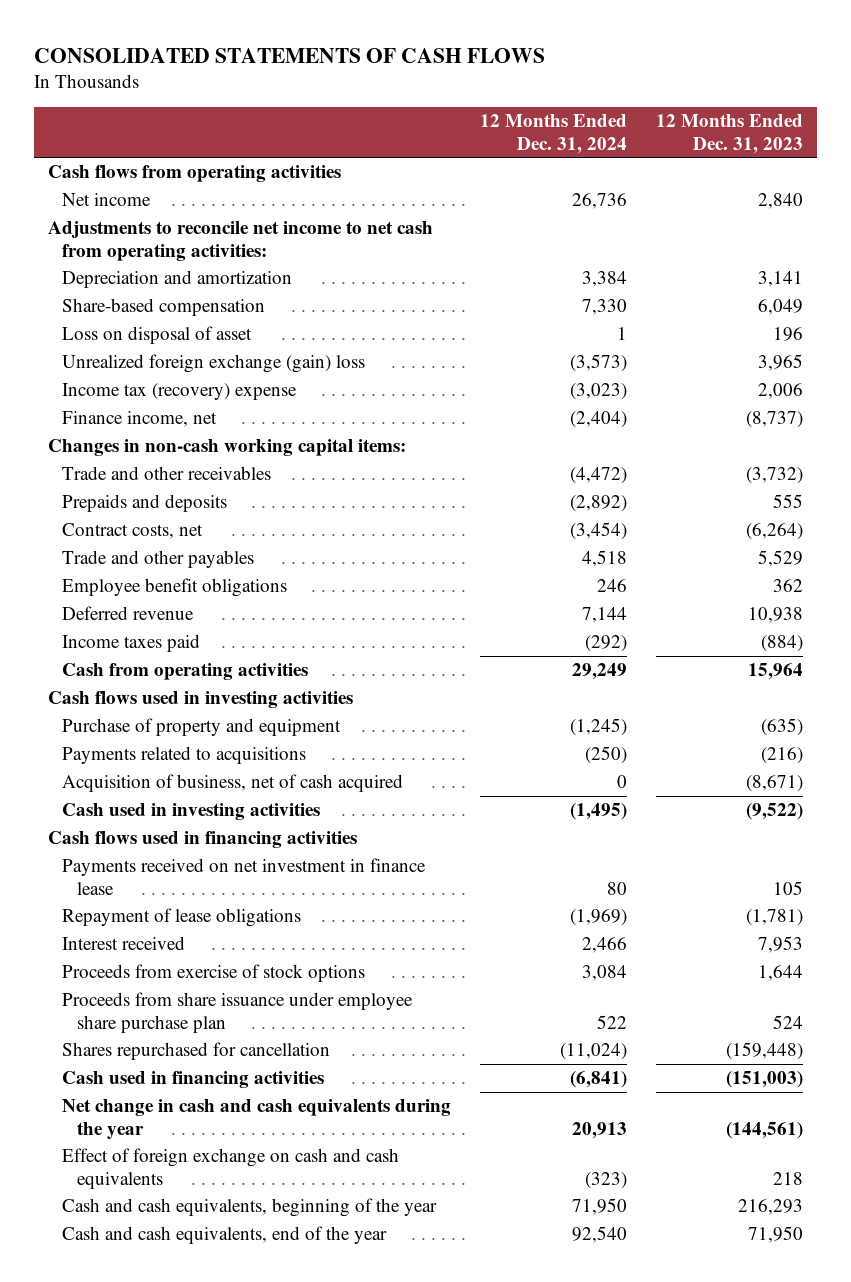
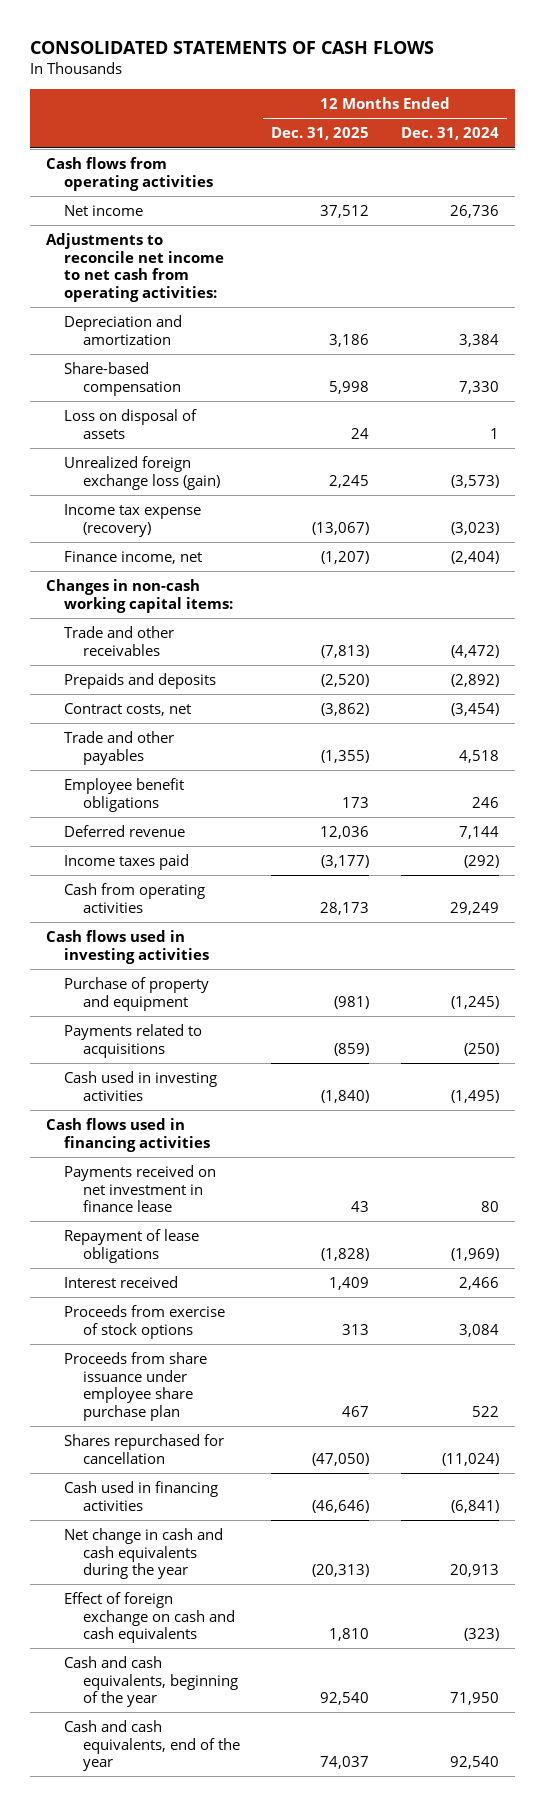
- | 12 Months Ended Dec. 31, 2024 | 12 Months Ended Dec. 31, 2023
+ | 12 Months Ended Dec. 31, 2025 | 12 Months Ended Dec. 31, 2024
- Loss on disposal of asset | 1 | 196
- Unrealized foreign exchange (gain) loss | (3,573) | 3,965
- Income tax (recovery) expense | (3,023) | 2,006
+ Loss on disposal of assets | 24 | 1
+ Unrealized foreign exchange loss (gain) | 2,245 | (3,573)
+ Income tax expense (recovery) | (13,067) | (3,023)
- Acquisition of business, net of cash acquired | 0 | (8,671)

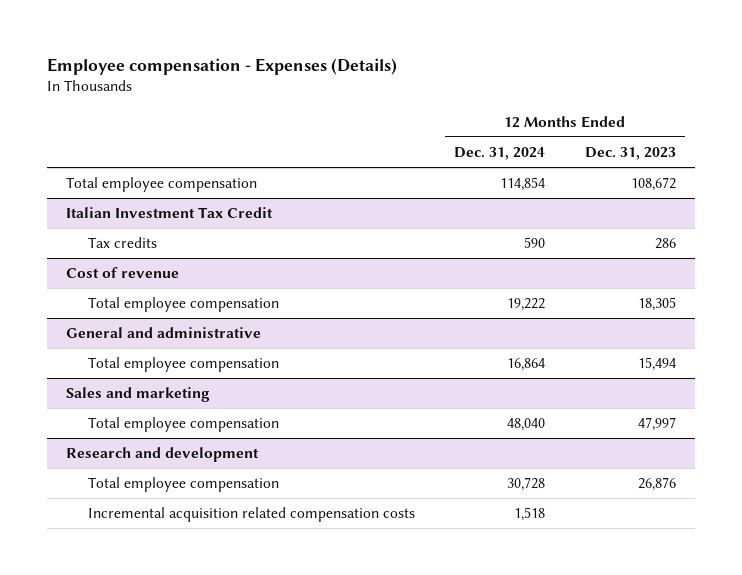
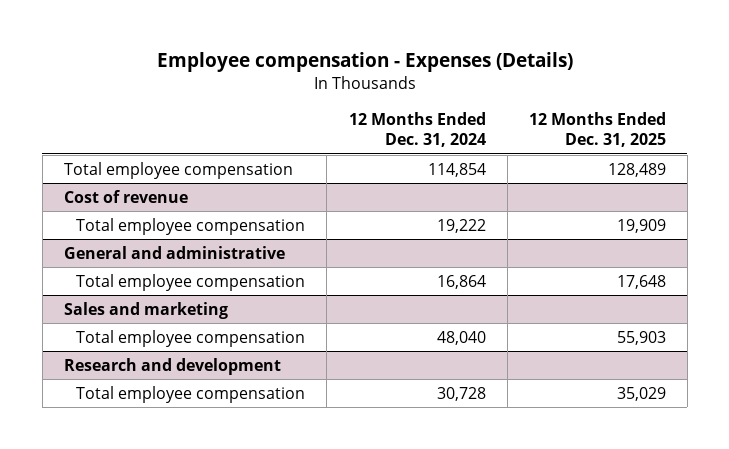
- | 12 Months Ended Dec. 31, 2024 | 12 Months Ended Dec. 31, 2023
+ | 12 Months Ended Dec. 31, 2024 | 12 Months Ended Dec. 31, 2025
- Italian Investment Tax Credit
- Tax credits | 590 | 286
@ Research and development
- Incremental acquisition related compensation costs | 1,518 |

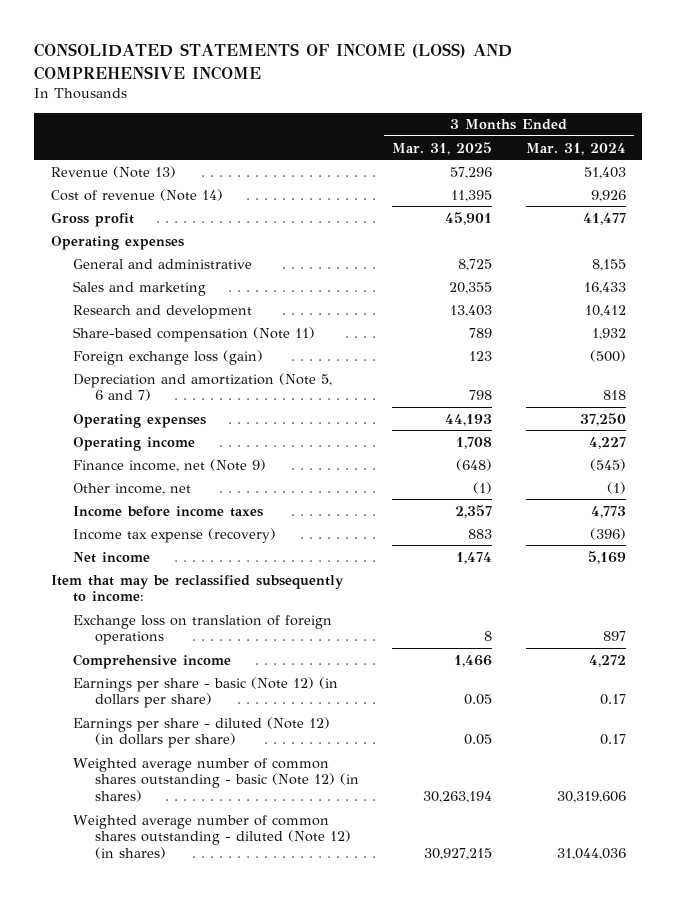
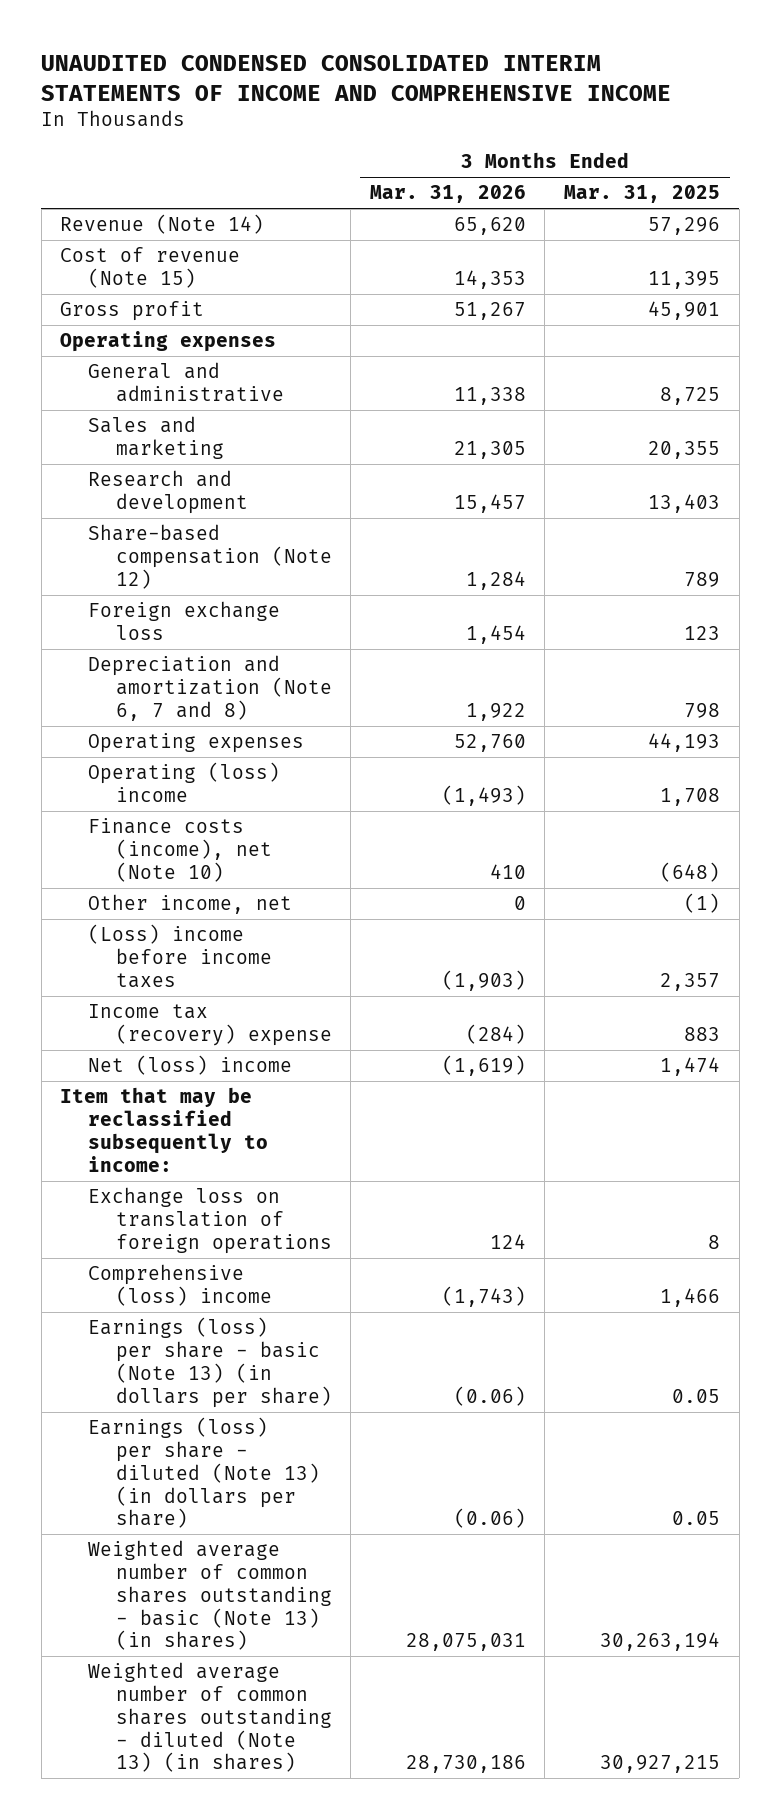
- CONSOLIDATED STATEMENTS OF INCOME (LOSS) AND COMPREHENSIVE INCOME
+ UNAUDITED CONDENSED CONSOLIDATED INTERIM STATEMENTS OF INCOME AND COMPREHENSIVE INCOME
- | 3 Months Ended Mar. 31, 2025 | 3 Months Ended Mar. 31, 2024
+ | 3 Months Ended Mar. 31, 2026 | 3 Months Ended Mar. 31, 2025
- Revenue (Note 13) | 57,296 | 51,403
- Cost of revenue (Note 14) | 11,395 | 9,926
+ Revenue (Note 14) | 65,620 | 57,296
+ Cost of revenue (Note 15) | 14,353 | 11,395
- Share-based compensation (Note 11) | 789 | 1,932
- Foreign exchange loss (gain) | 123 | (500)
- Depreciation and amortization (Note 5, 6 and 7) | 798 | 818
+ Share-based compensation (Note 12) | 1,284 | 789
+ Foreign exchange loss | 1,454 | 123
+ Depreciation and amortization (Note 6, 7 and 8) | 1,922 | 798
- Operating income | 1,708 | 4,227
- Finance income, net (Note 9) | (648) | (545)
+ Operating (loss) income | (1,493) | 1,708
+ Finance costs (income), net (Note 10) | 410 | (648)
- Income before income taxes | 2,357 | 4,773
- Income tax expense (recovery) | 883 | (396)
- Net income | 1,474 | 5,169
+ (Loss) income before income taxes | (1,903) | 2,357
+ Income tax (recovery) expense | (284) | 883
+ Net (loss) income | (1,619) | 1,474
- Comprehensive income | 1,466 | 4,272
- Earnings per share - basic (Note 12) (in dollars per share) | 0.05 | 0.17
- Earnings per share - diluted (Note 12) (in dollars per share) | 0.05 | 0.17
- Weighted average number of common shares outstanding - basic (Note 12) (in shares) | 30,263,194 | 30,319,606
- Weighted average number of common shares outstanding - diluted (Note 12) (in shares) | 30,927,215 | 31,044,036
+ Comprehensive (loss) income | (1,743) | 1,466
+ Earnings (loss) per share - basic (Note 13) (in dollars per share) | (0.06) | 0.05
+ Earnings (loss) per share - diluted (Note 13) (in dollars per share) | (0.06) | 0.05
+ Weighted average number of common shares outstanding - basic (Note 13) (in shares) | 28,075,031 | 30,263,194
+ Weighted average number of common shares outstanding - diluted (Note 13) (in shares) | 28,730,186 | 30,927,215

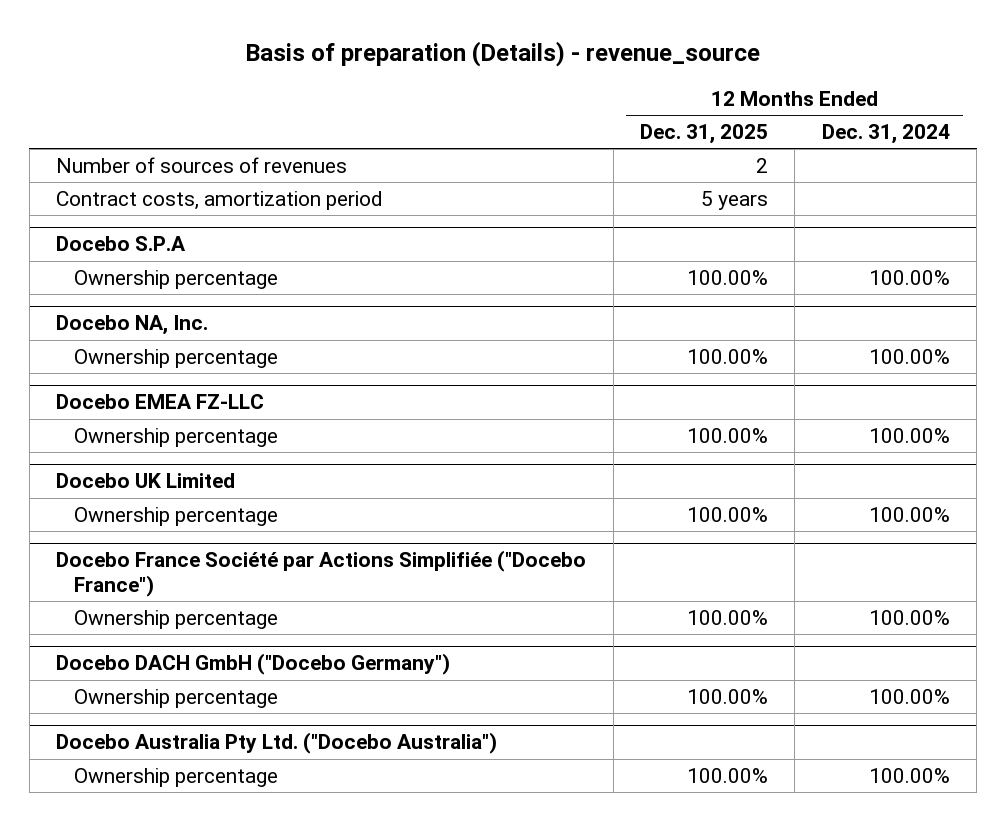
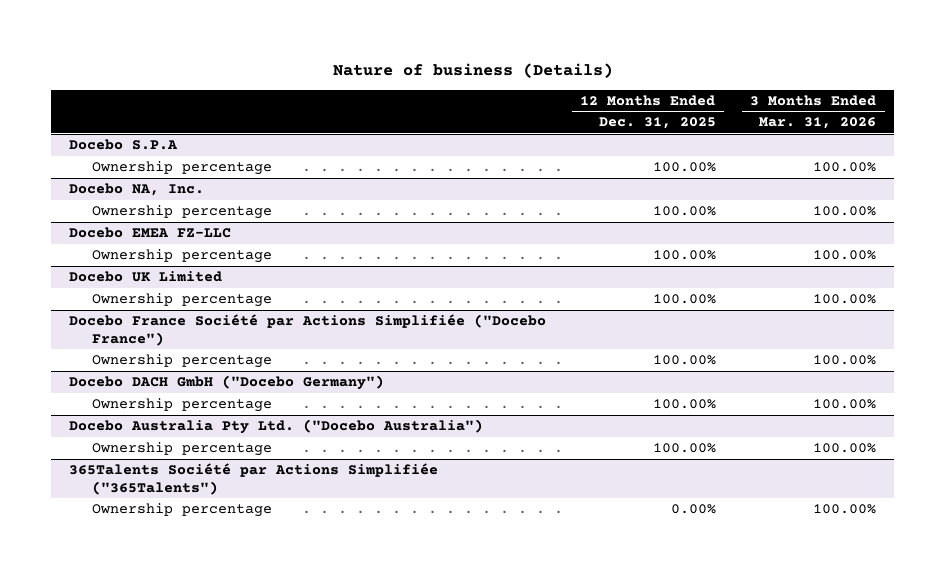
- Basis of preparation (Details) - revenue_source
+ Nature of business (Details)
- | 12 Months Ended Dec. 31, 2025 | 12 Months Ended Dec. 31, 2024
+ | 12 Months Ended Dec. 31, 2025 | 3 Months Ended Mar. 31, 2026
- Number of sources of revenues | 2 |
- Contract costs, amortization period | 5 years |
+ 365Talents Société par Actions Simplifiée ("365Talents")
+ Ownership percentage | 0.00% | 100.00%

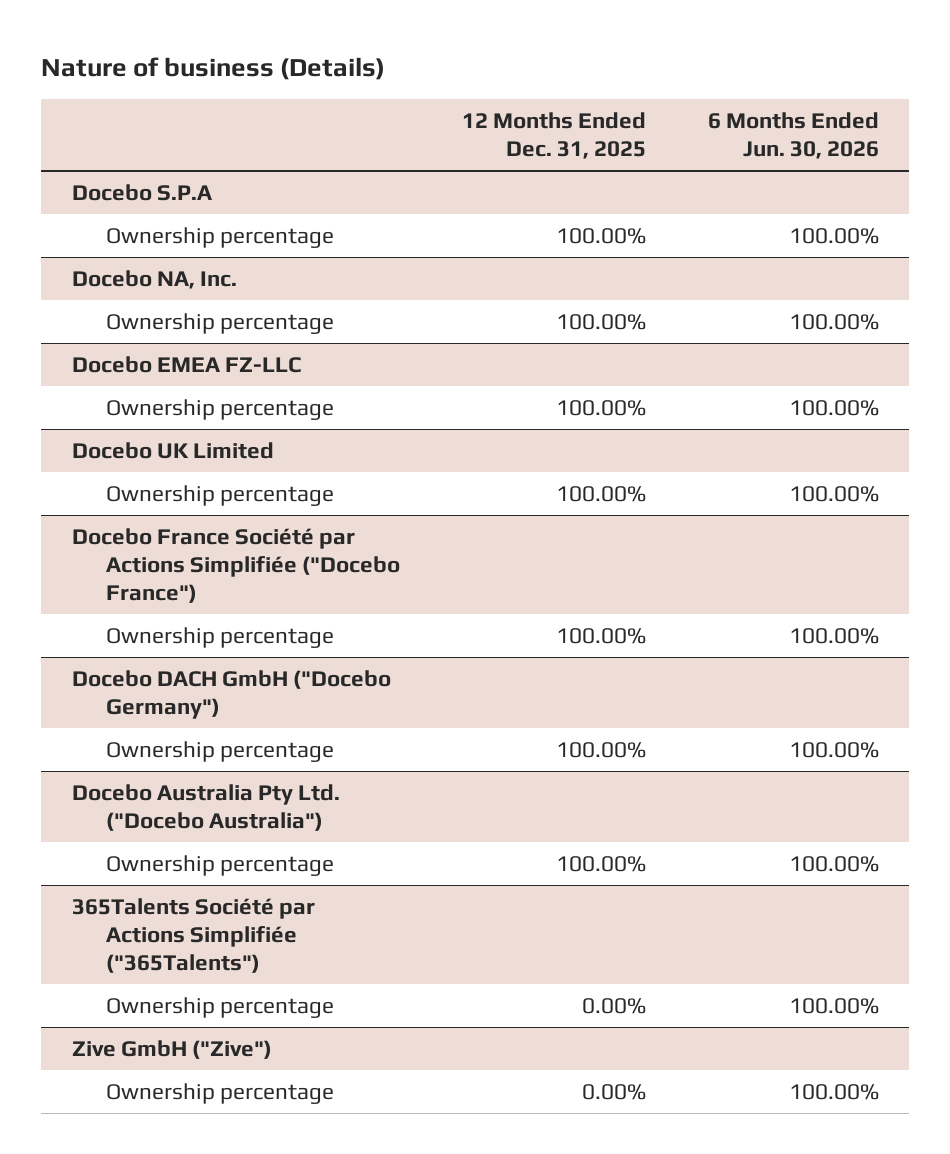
- | 12 Months Ended Dec. 31, 2025 | 3 Months Ended Mar. 31, 2026
+ | 12 Months Ended Dec. 31, 2025 | 6 Months Ended Jun. 30, 2026
+ Zive GmbH ("Zive")
+ Ownership percentage | 0.00% | 100.00%

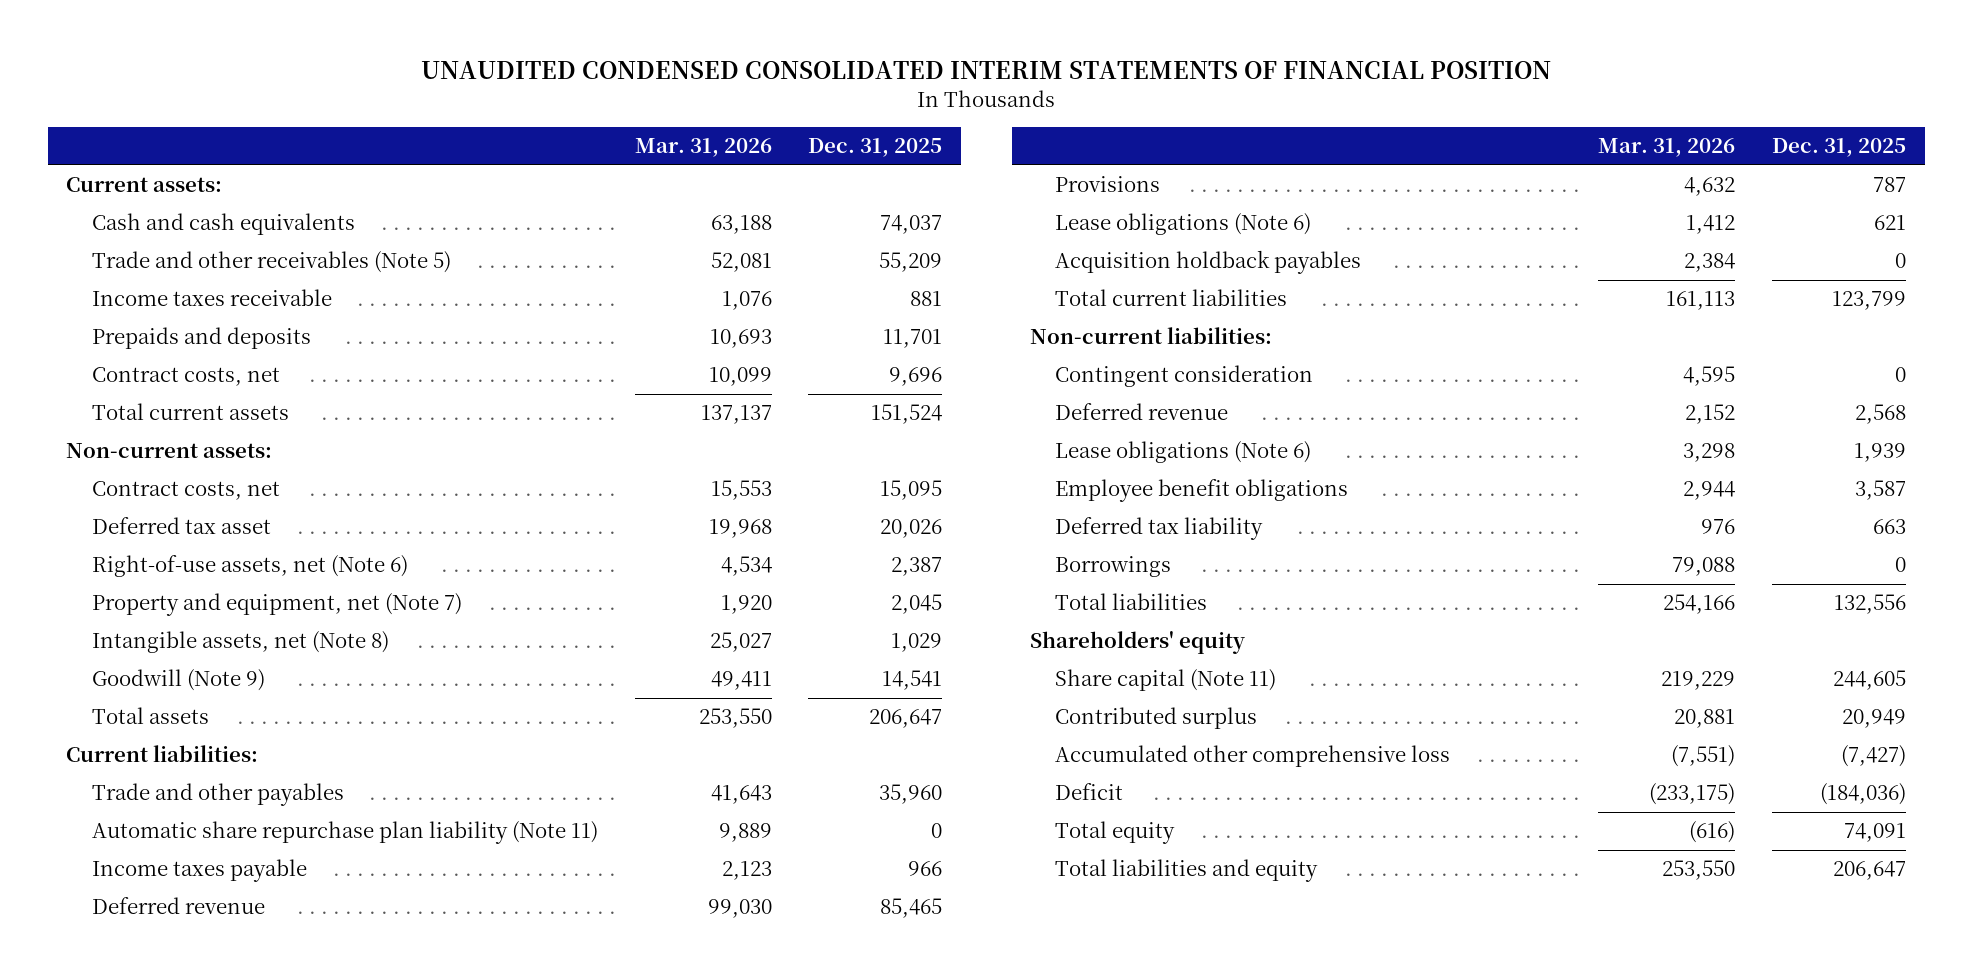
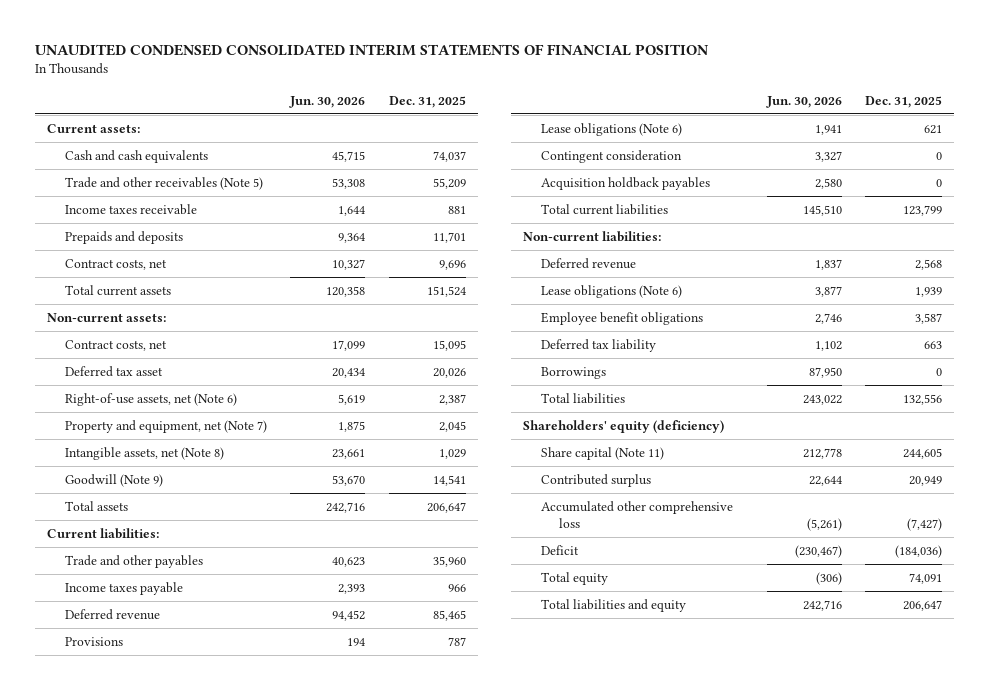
- | Mar. 31, 2026 | Dec. 31, 2025
+ | Jun. 30, 2026 | Dec. 31, 2025
- Automatic share repurchase plan liability (Note 11) | 9,889 | 0
moved up: Contingent consideration | 3,327 | 0
- Shareholders' equity
+ Shareholders' equity (deficiency)

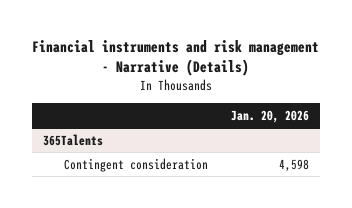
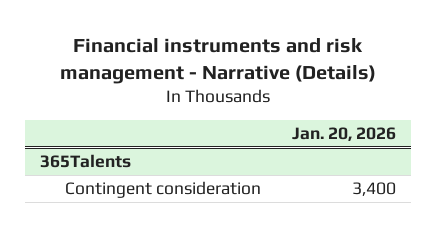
@ 365Talents
- Contingent consideration | 4,598
+ Contingent consideration | 3,400

